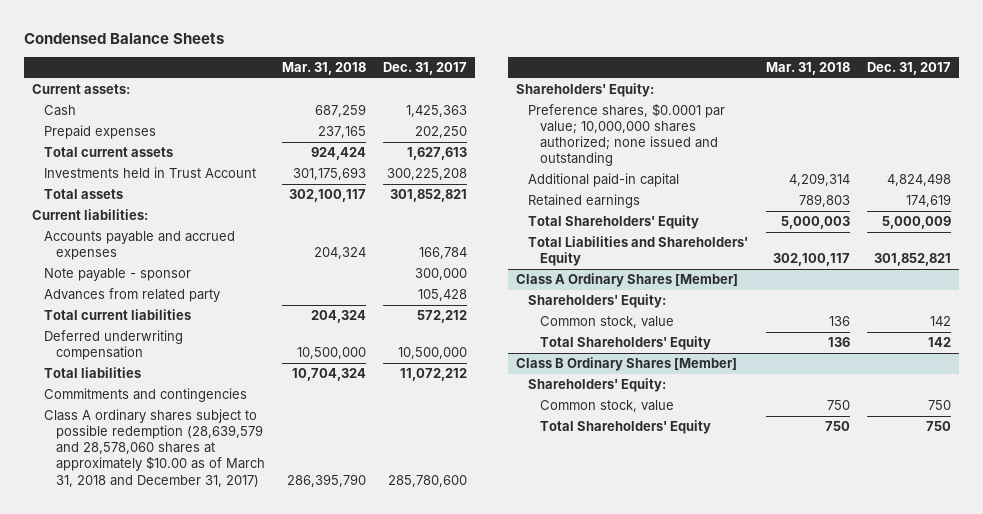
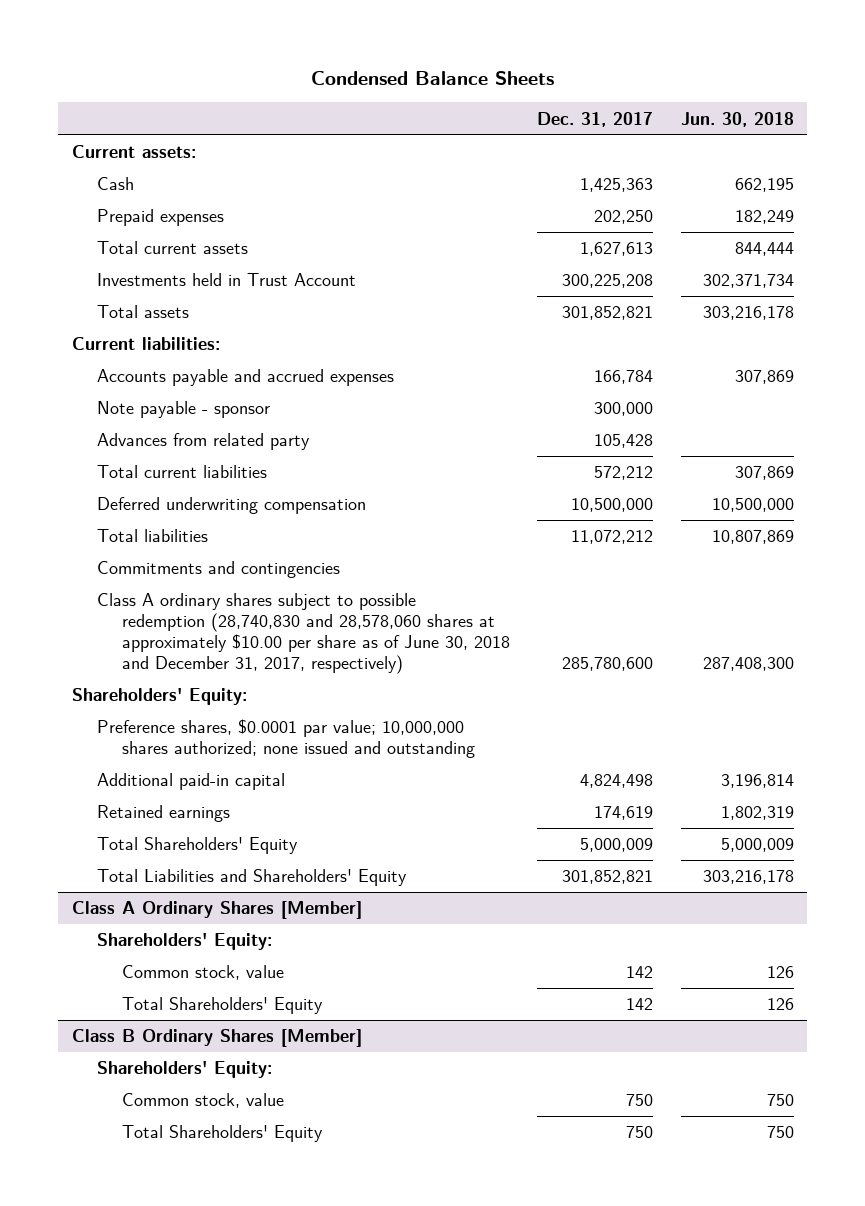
- | Mar. 31, 2018 | Dec. 31, 2017
+ | Dec. 31, 2017 | Jun. 30, 2018
- Class A ordinary shares subject to possible redemption (28,639,579 and 28,578,060 shares at approximately $10.00 as of March 31, 2018 and December 31, 2017) | 286,395,790 | 285,780,600
+ Class A ordinary shares subject to possible redemption (28,740,830 and 28,578,060 shares at approximately $10.00 per share as of June 30, 2018 and December 31, 2017, respectively) | 285,780,600 | 287,408,300

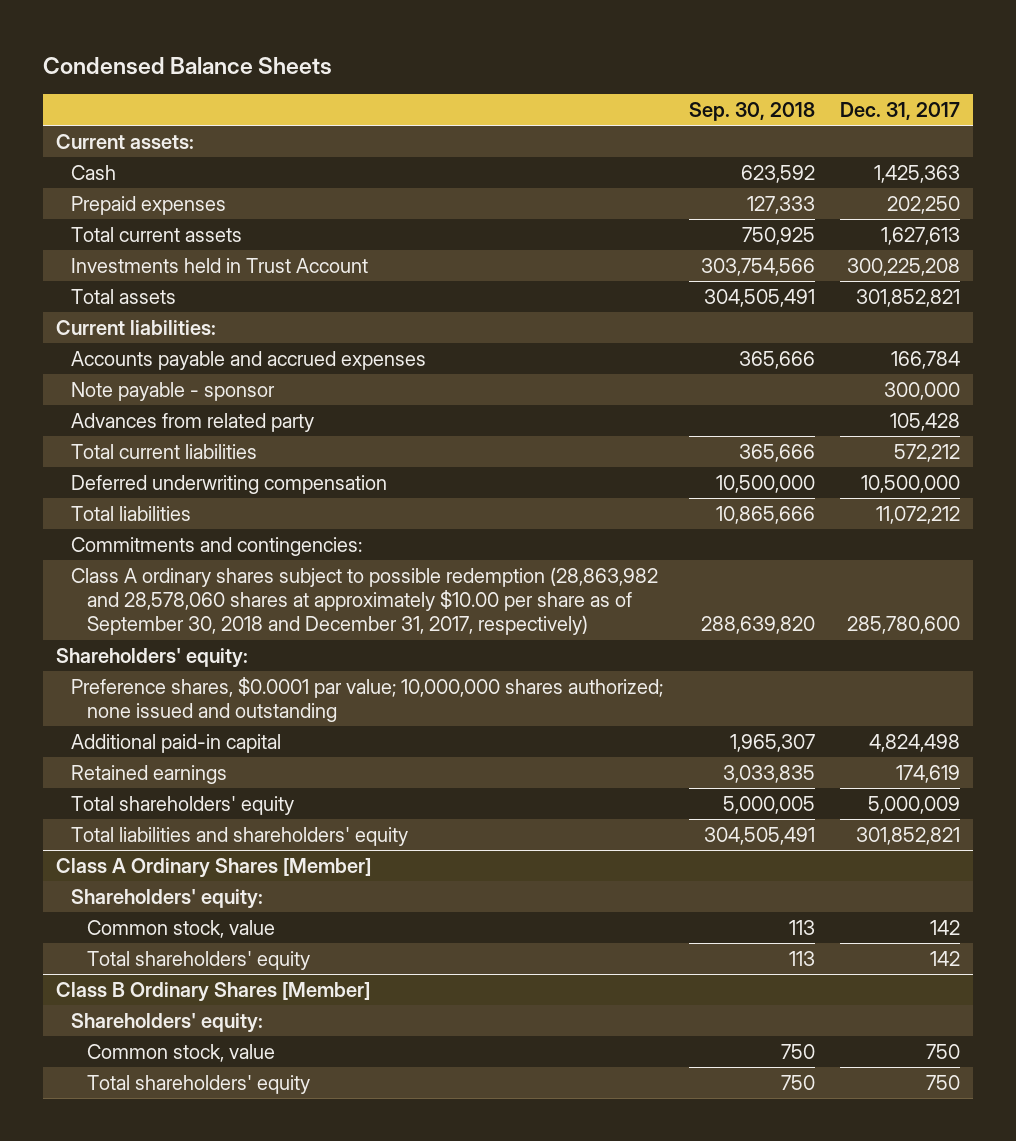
- | Dec. 31, 2017 | Jun. 30, 2018
+ | Sep. 30, 2018 | Dec. 31, 2017
- Commitments and contingencies
- Class A ordinary shares subject to possible redemption (28,740,830 and 28,578,060 shares at approximately $10.00 per share as of June 30, 2018 and December 31, 2017, respectively) | 285,780,600 | 287,408,300
- Shareholders' Equity:
+ Commitments and contingencies:
+ Class A ordinary shares subject to possible redemption (28,863,982 and 28,578,060 shares at approximately $10.00 per share as of September 30, 2018 and December 31, 2017, respectively) | 288,639,820 | 285,780,600
+ Shareholders' equity:
- Total Shareholders' Equity | 5,000,009 | 5,000,009
- Total Liabilities and Shareholders' Equity | 301,852,821 | 303,216,178
+ Total shareholders' equity | 5,000,005 | 5,000,009
+ Total liabilities and shareholders' equity | 304,505,491 | 301,852,821
@ Class A Ordinary Shares [Member]
- Shareholders' Equity:
+ Shareholders' equity:
- Total Shareholders' Equity | 142 | 126
+ Total shareholders' equity | 113 | 142
@ Class B Ordinary Shares [Member]
- Shareholders' Equity:
+ Shareholders' equity:
- Total Shareholders' Equity | 750 | 750
+ Total shareholders' equity | 750 | 750

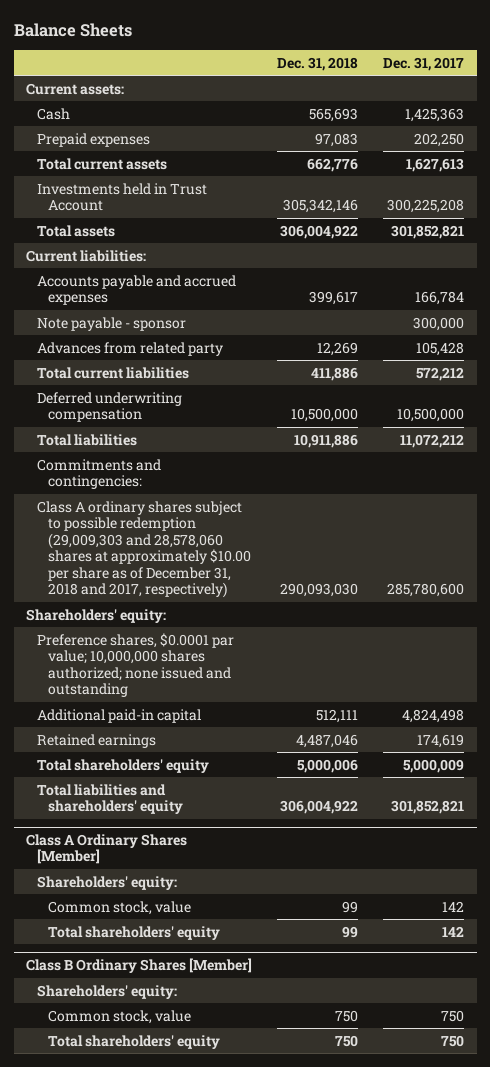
- Condensed Balance Sheets
+ Balance Sheets
- | Sep. 30, 2018 | Dec. 31, 2017
+ | Dec. 31, 2018 | Dec. 31, 2017
- Class A ordinary shares subject to possible redemption (28,863,982 and 28,578,060 shares at approximately $10.00 per share as of September 30, 2018 and December 31, 2017, respectively) | 288,639,820 | 285,780,600
+ Class A ordinary shares subject to possible redemption (29,009,303 and 28,578,060 shares at approximately $10.00 per share as of December 31, 2018 and 2017, respectively) | 290,093,030 | 285,780,600

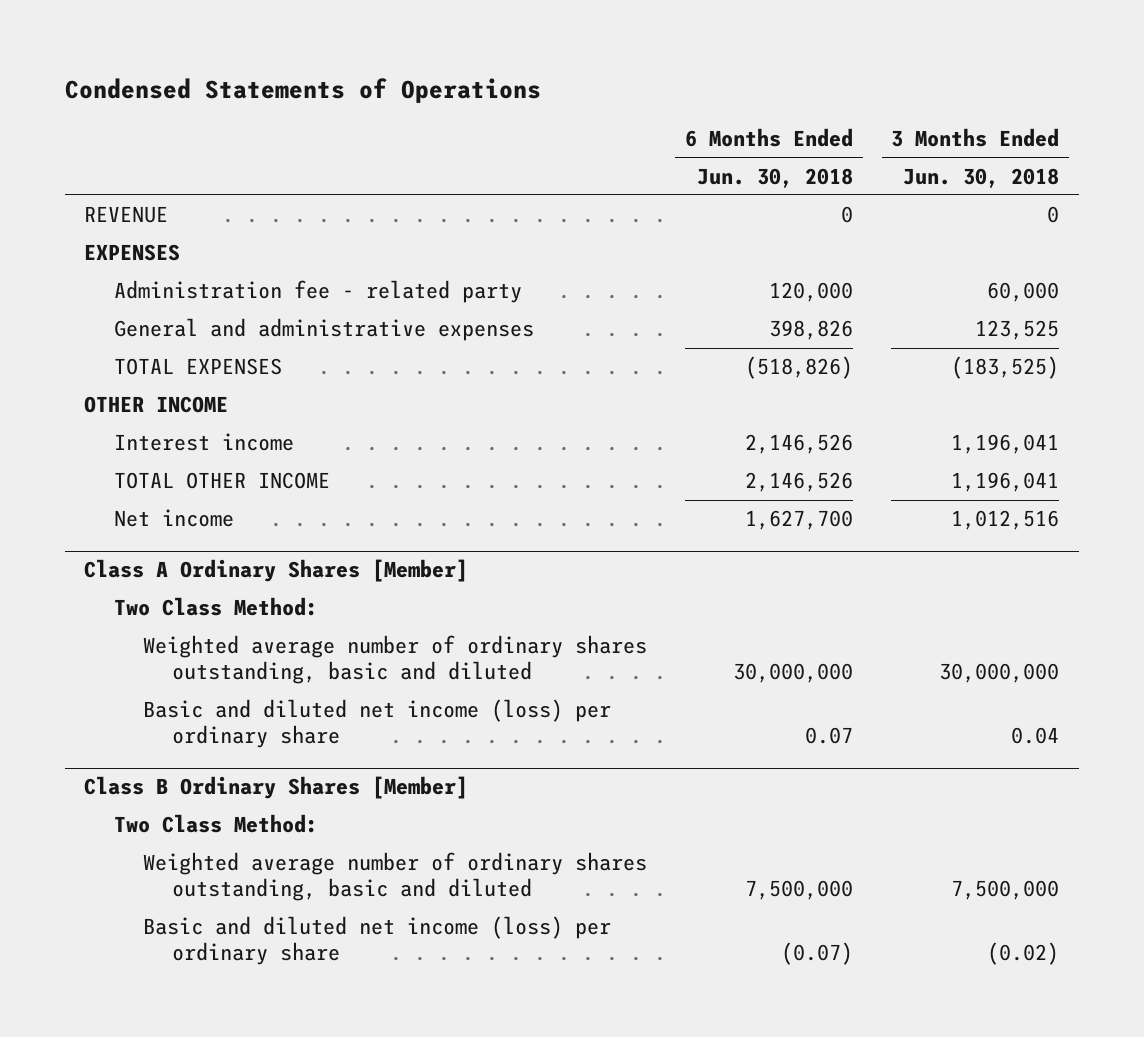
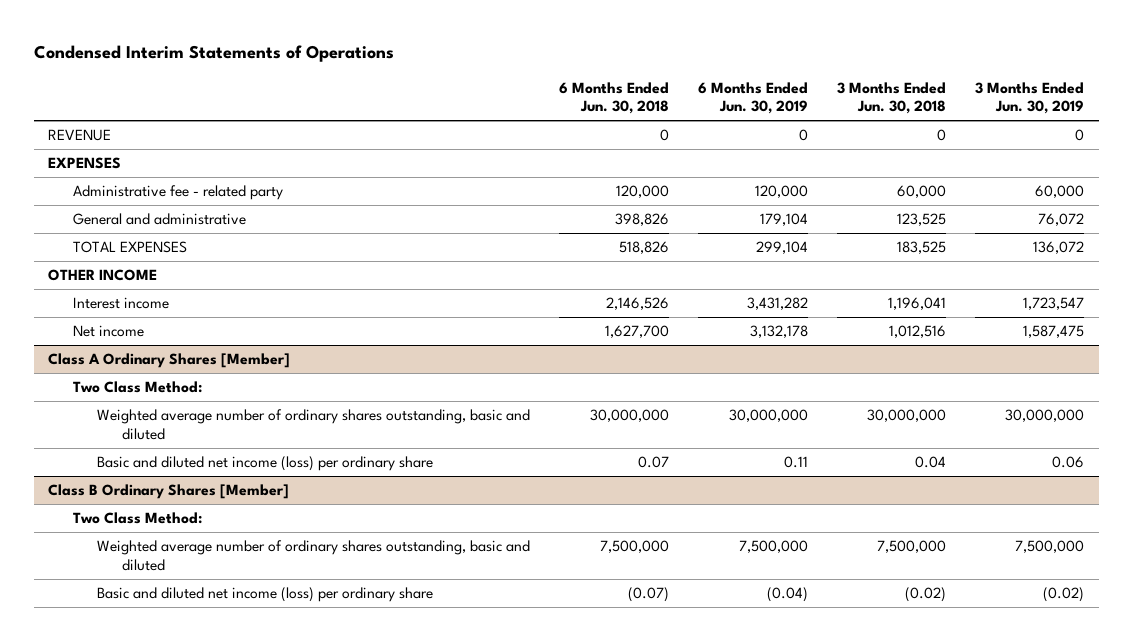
- Condensed Statements of Operations
+ Condensed Interim Statements of Operations
- | 6 Months Ended Jun. 30, 2018 | 3 Months Ended Jun. 30, 2018
+ | 6 Months Ended Jun. 30, 2018 | 6 Months Ended Jun. 30, 2019 | 3 Months Ended Jun. 30, 2018 | 3 Months Ended Jun. 30, 2019
- Administration fee - related party | 120,000 | 60,000
- General and administrative expenses | 398,826 | 123,525
- TOTAL EXPENSES | (518,826) | (183,525)
+ Administrative fee - related party | 120,000 | 120,000 | 60,000 | 60,000
+ General and administrative | 398,826 | 179,104 | 123,525 | 76,072
+ TOTAL EXPENSES | 518,826 | 299,104 | 183,525 | 136,072
- TOTAL OTHER INCOME | 2,146,526 | 1,196,041

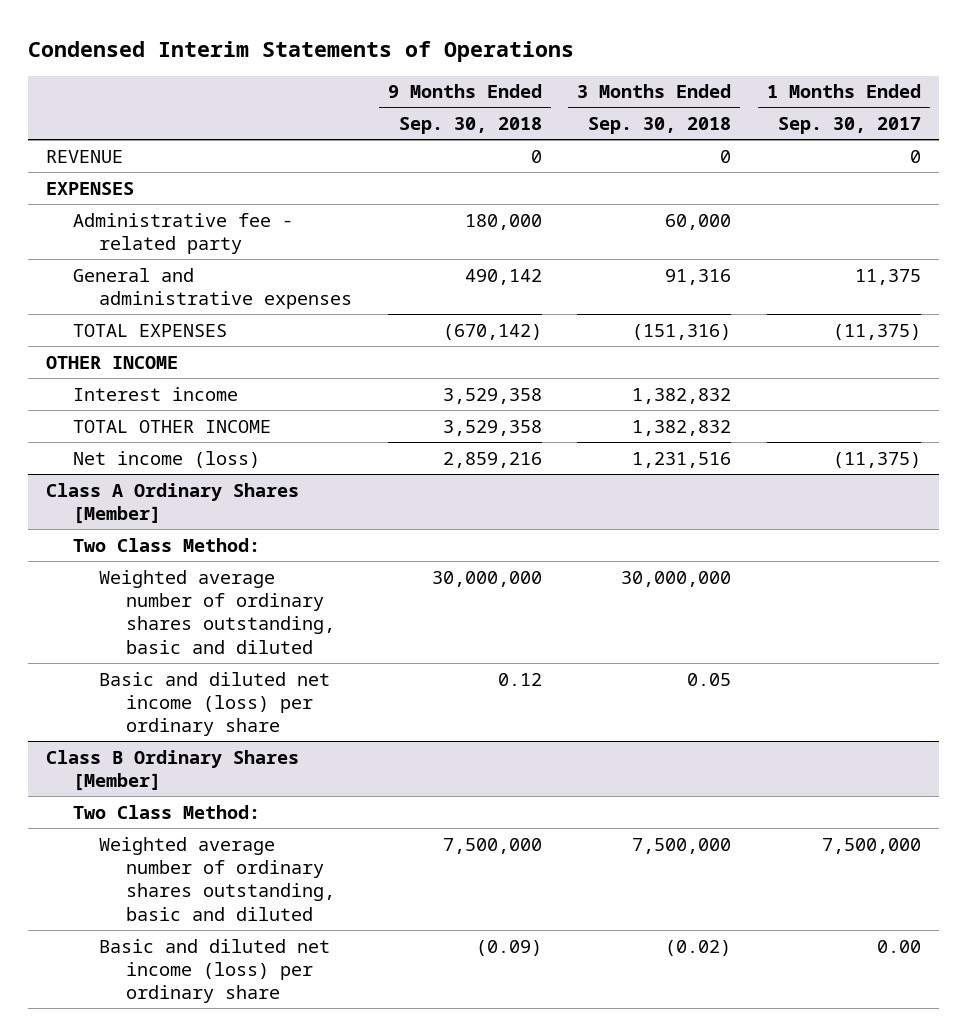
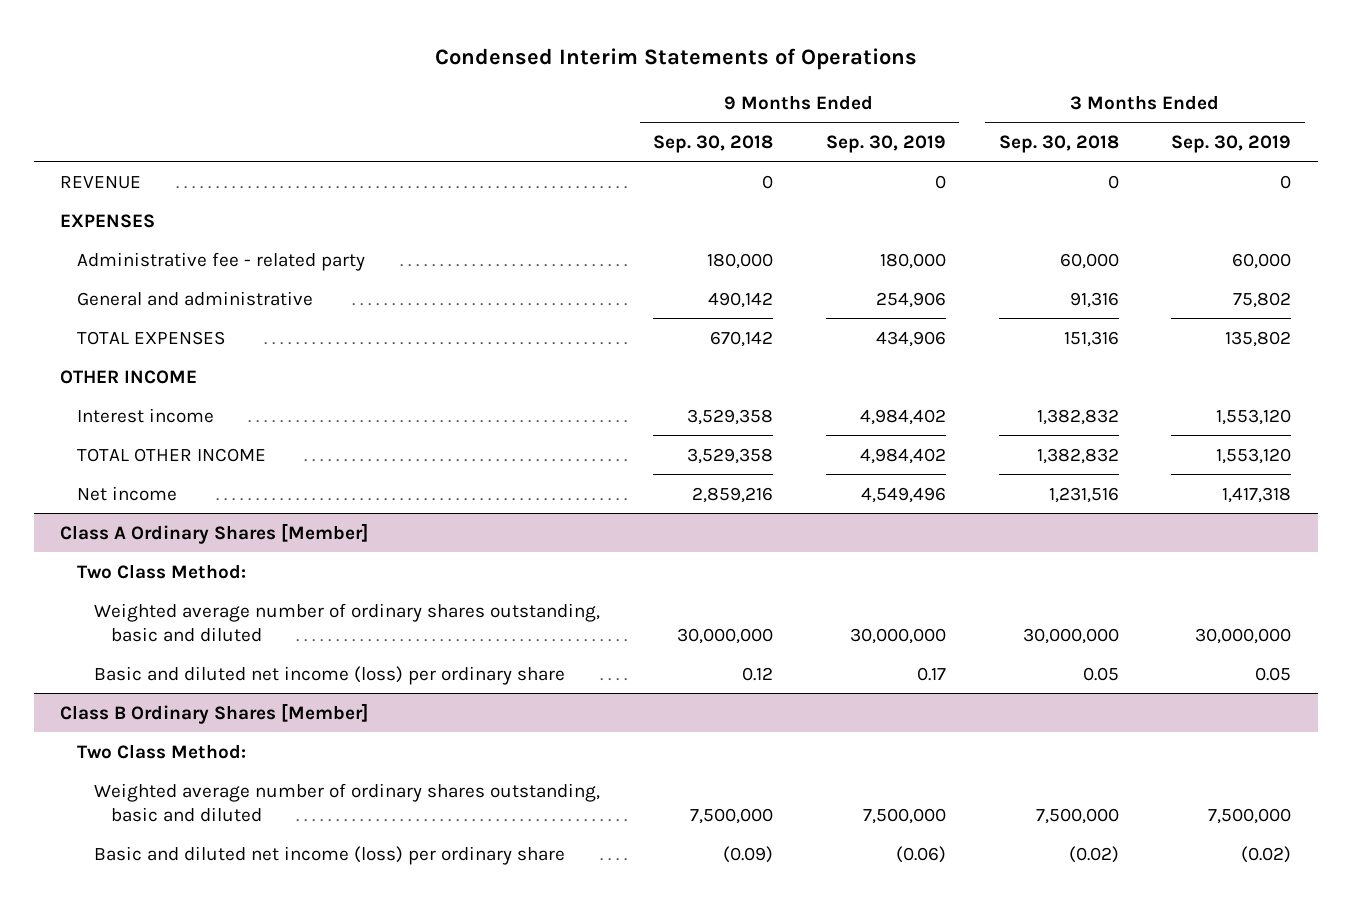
- | 9 Months Ended Sep. 30, 2018 | 3 Months Ended Sep. 30, 2018 | 1 Months Ended Sep. 30, 2017
+ | 9 Months Ended Sep. 30, 2018 | 9 Months Ended Sep. 30, 2019 | 3 Months Ended Sep. 30, 2018 | 3 Months Ended Sep. 30, 2019
- General and administrative expenses | 490,142 | 91,316 | 11,375
- TOTAL EXPENSES | (670,142) | (151,316) | (11,375)
+ General and administrative | 490,142 | 254,906 | 91,316 | 75,802
+ TOTAL EXPENSES | 670,142 | 434,906 | 151,316 | 135,802
- Net income (loss) | 2,859,216 | 1,231,516 | (11,375)
+ Net income | 2,859,216 | 4,549,496 | 1,231,516 | 1,417,318

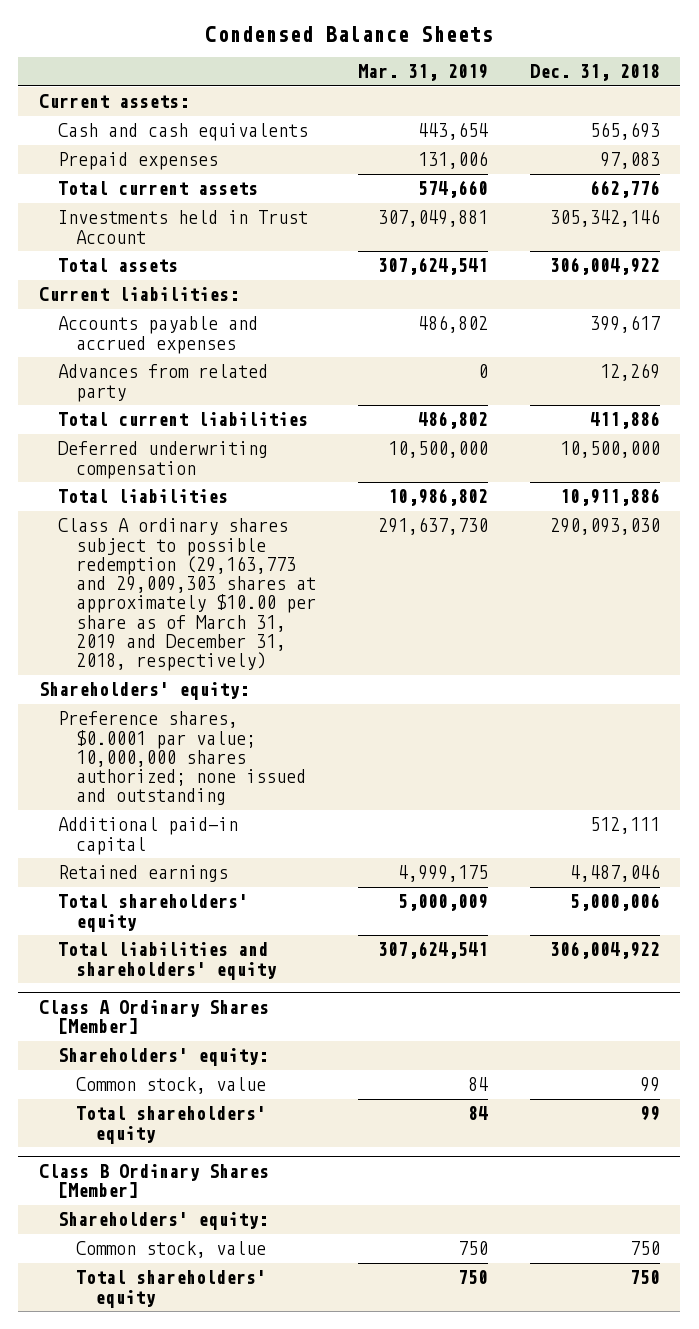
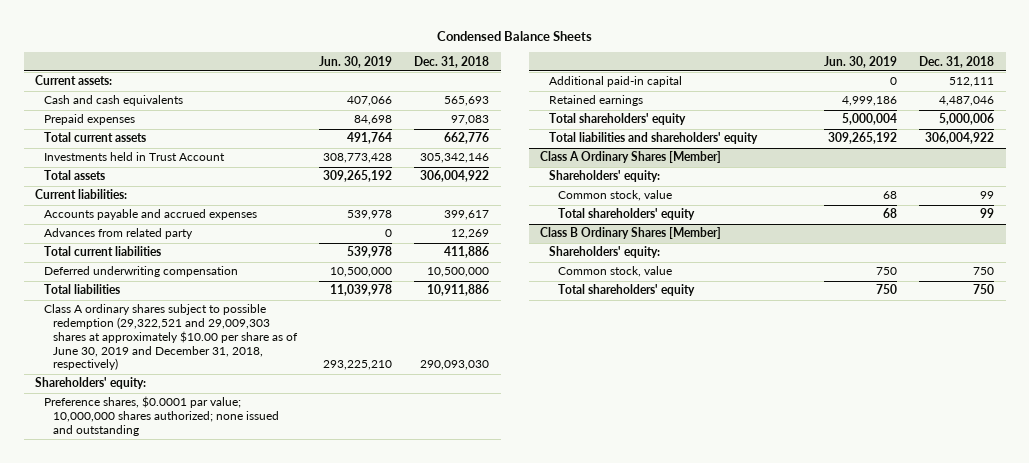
- | Mar. 31, 2019 | Dec. 31, 2018
+ | Jun. 30, 2019 | Dec. 31, 2018
- Class A ordinary shares subject to possible redemption (29,163,773 and 29,009,303 shares at approximately $10.00 per share as of March 31, 2019 and December 31, 2018, respectively) | 291,637,730 | 290,093,030
+ Class A ordinary shares subject to possible redemption (29,322,521 and 29,009,303 shares at approximately $10.00 per share as of June 30, 2019 and December 31, 2018, respectively) | 293,225,210 | 290,093,030

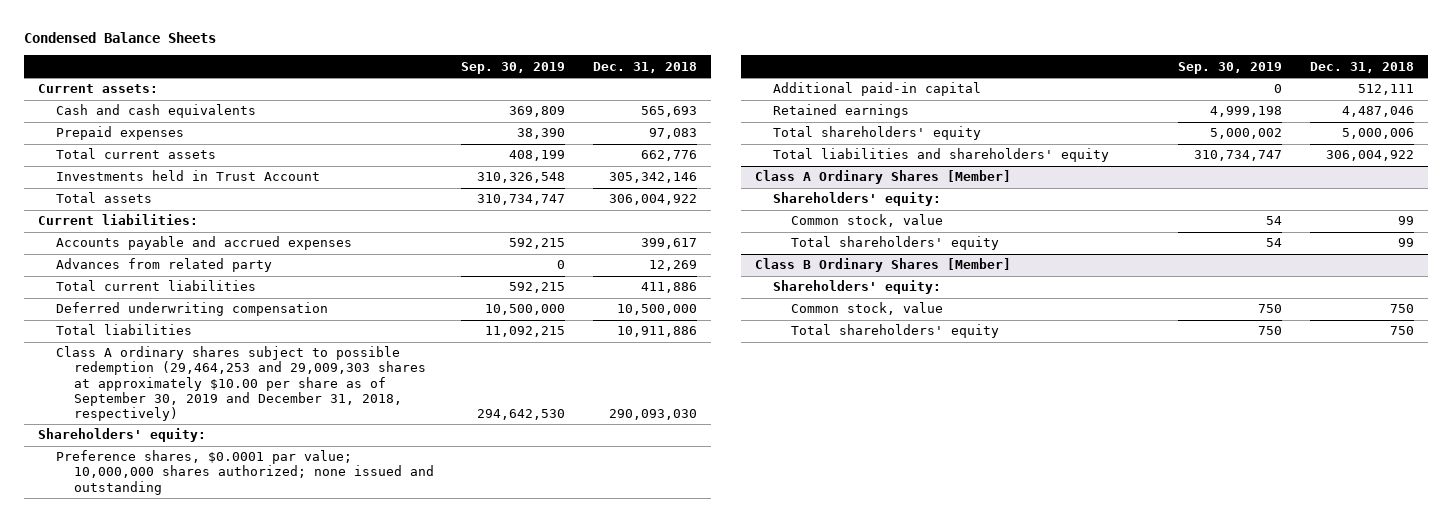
- | Jun. 30, 2019 | Dec. 31, 2018
+ | Sep. 30, 2019 | Dec. 31, 2018
- Class A ordinary shares subject to possible redemption (29,322,521 and 29,009,303 shares at approximately $10.00 per share as of June 30, 2019 and December 31, 2018, respectively) | 293,225,210 | 290,093,030
+ Class A ordinary shares subject to possible redemption (29,464,253 and 29,009,303 shares at approximately $10.00 per share as of September 30, 2019 and December 31, 2018, respectively) | 294,642,530 | 290,093,030

